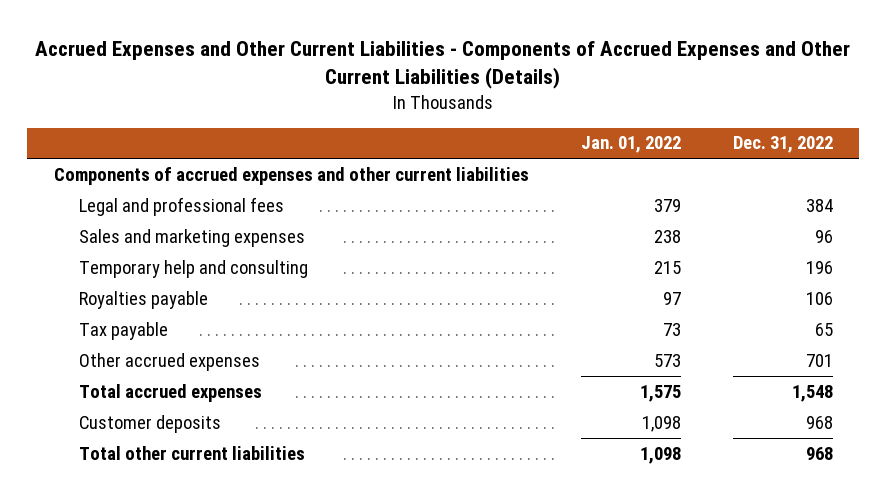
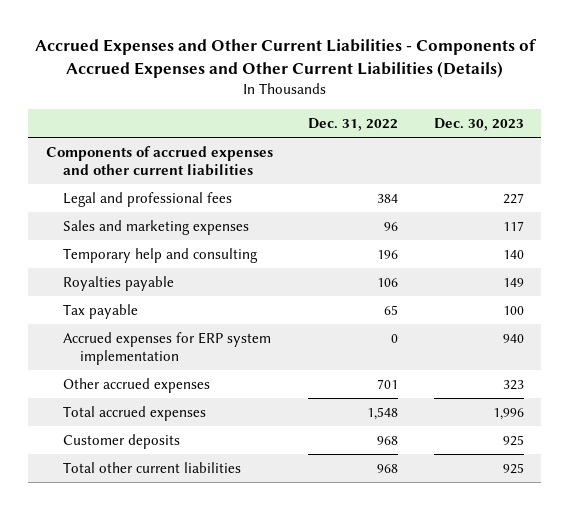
- | Jan. 01, 2022 | Dec. 31, 2022
+ | Dec. 31, 2022 | Dec. 30, 2023
+ Accrued expenses for ERP system implementation | 0 | 940

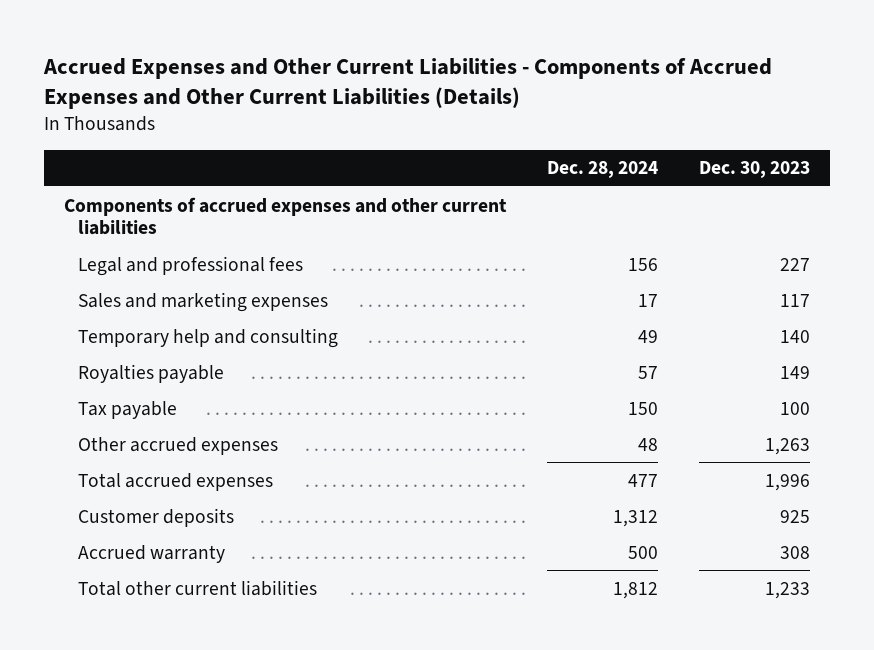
- | Dec. 31, 2022 | Dec. 30, 2023
+ | Dec. 28, 2024 | Dec. 30, 2023
- Accrued expenses for ERP system implementation | 0 | 940
- Other accrued expenses | 701 | 323
+ Other accrued expenses | 48 | 1,263
- Total other current liabilities | 968 | 925
+ Accrued warranty | 500 | 308
+ Total other current liabilities | 1,812 | 1,233

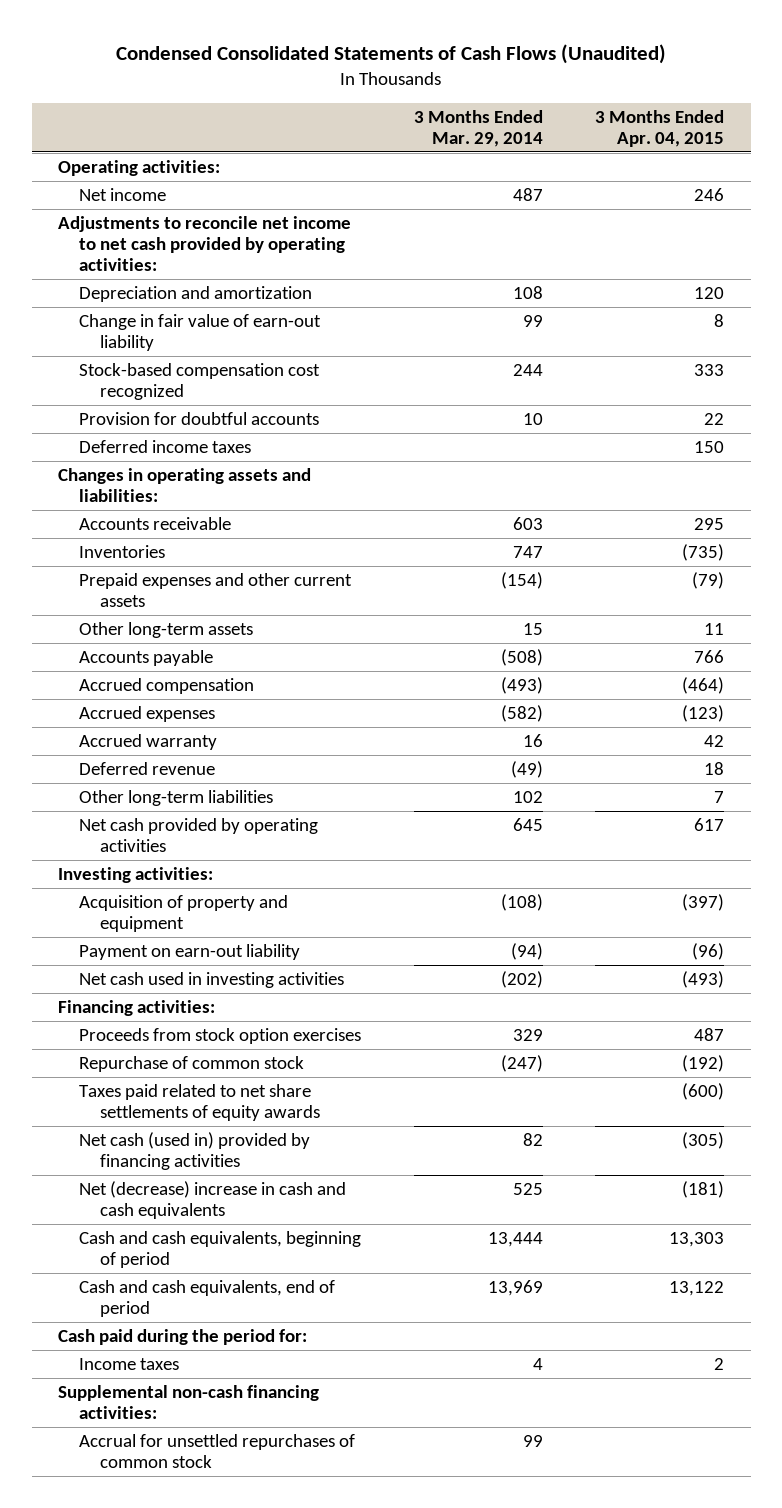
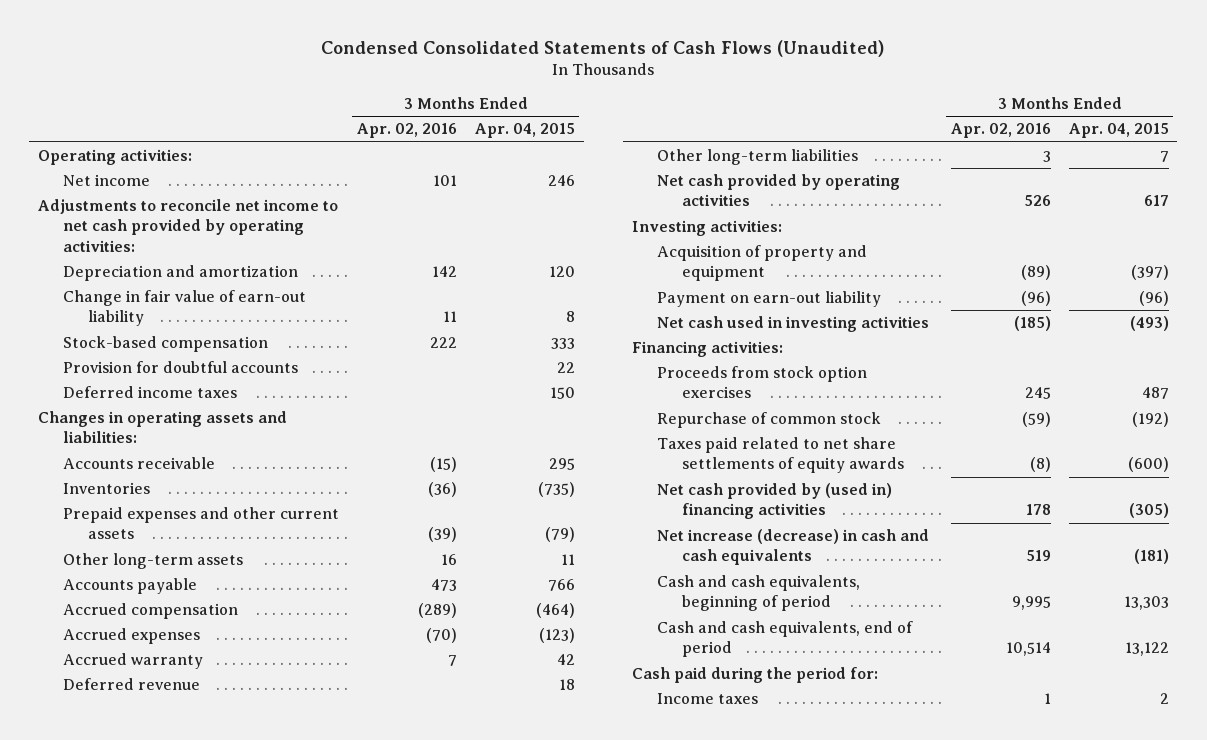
- | 3 Months Ended Mar. 29, 2014 | 3 Months Ended Apr. 04, 2015
+ | 3 Months Ended Apr. 02, 2016 | 3 Months Ended Apr. 04, 2015
- Stock-based compensation cost recognized | 244 | 333
+ Stock-based compensation | 222 | 333
- Net cash (used in) provided by financing activities | 82 | (305)
- Net (decrease) increase in cash and cash equivalents | 525 | (181)
+ Net cash provided by (used in) financing activities | 178 | (305)
+ Net increase (decrease) in cash and cash equivalents | 519 | (181)
- Supplemental non-cash financing activities:
- Accrual for unsettled repurchases of common stock | 99 |

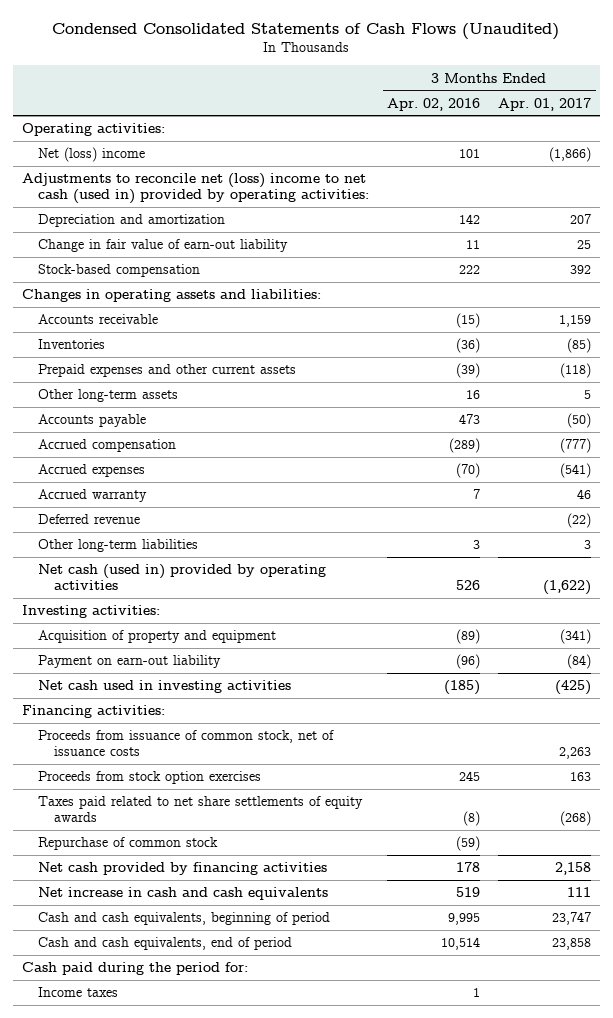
- | 3 Months Ended Apr. 02, 2016 | 3 Months Ended Apr. 04, 2015
+ | 3 Months Ended Apr. 02, 2016 | 3 Months Ended Apr. 01, 2017
- Net income | 101 | 246
- Adjustments to reconcile net income to net cash provided by operating activities:
+ Net (loss) income | 101 | (1,866)
+ Adjustments to reconcile net (loss) income to net cash (used in) provided by operating activities:
- Provision for doubtful accounts | | 22
- Deferred income taxes | | 150
- Net cash provided by operating activities | 526 | 617
+ Net cash (used in) provided by operating activities | 526 | (1,622)
+ Proceeds from issuance of common stock, net of issuance costs | | 2,263
- Net cash provided by (used in) financing activities | 178 | (305)
- Net increase (decrease) in cash and cash equivalents | 519 | (181)
moved down: Repurchase of common stock | (59) |
+ Net cash provided by financing activities | 178 | 2,158
+ Net increase in cash and cash equivalents | 519 | 111

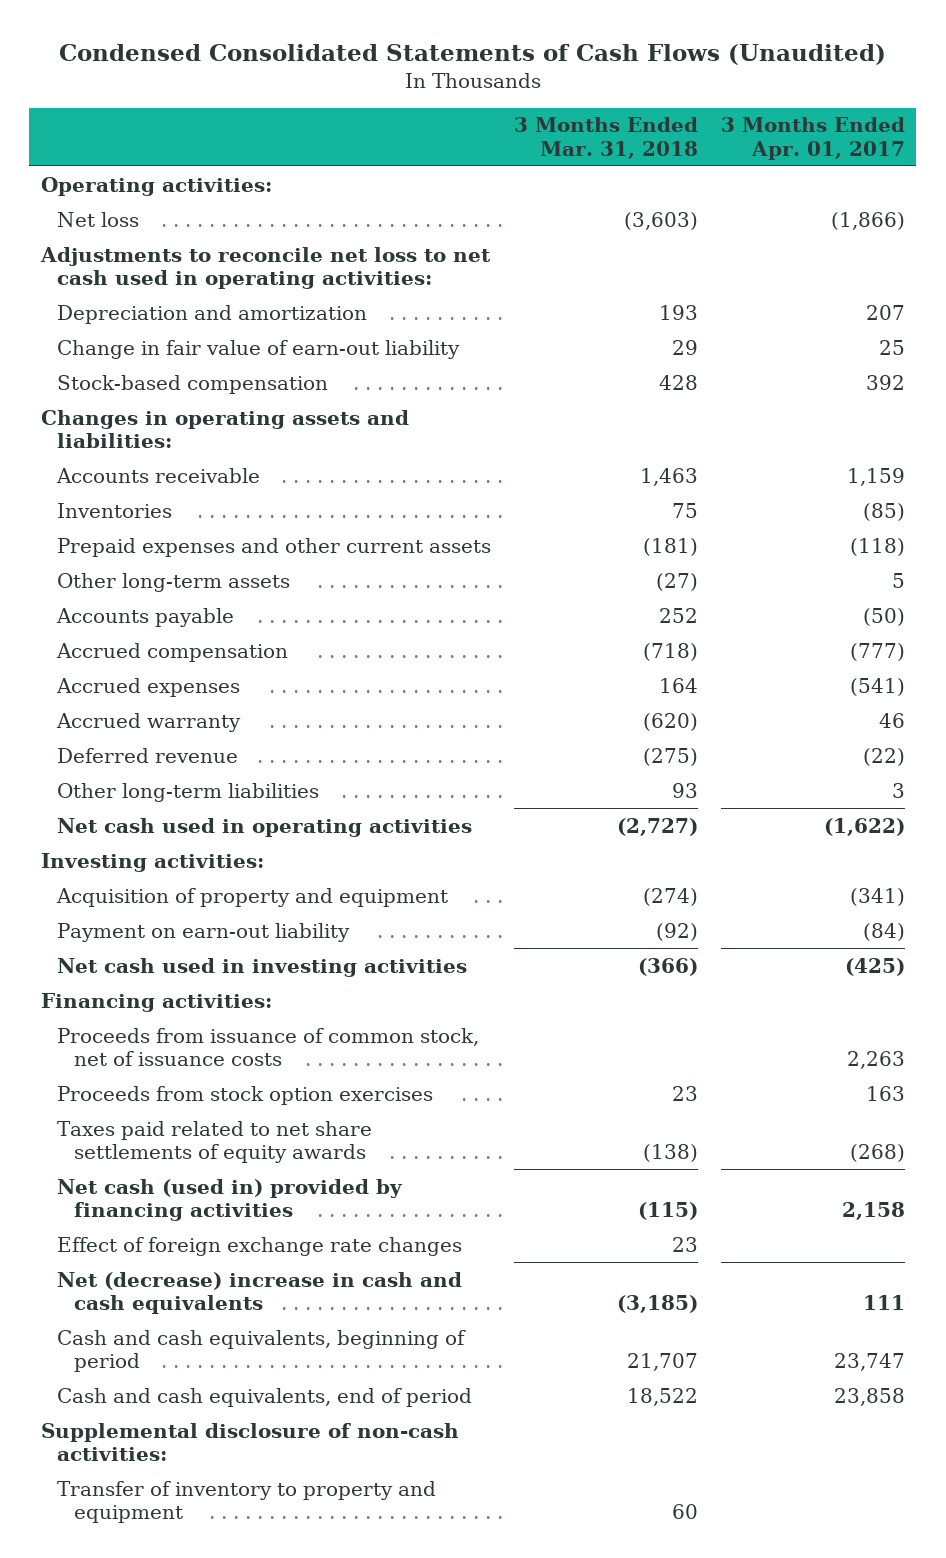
- | 3 Months Ended Apr. 02, 2016 | 3 Months Ended Apr. 01, 2017
+ | 3 Months Ended Mar. 31, 2018 | 3 Months Ended Apr. 01, 2017
- Net (loss) income | 101 | (1,866)
- Adjustments to reconcile net (loss) income to net cash (used in) provided by operating activities:
+ Net loss | (3,603) | (1,866)
+ Adjustments to reconcile net loss to net cash used in operating activities:
- Net cash (used in) provided by operating activities | 526 | (1,622)
+ Net cash used in operating activities | (2,727) | (1,622)
- Repurchase of common stock | (59) |
- Net cash provided by financing activities | 178 | 2,158
- Net increase in cash and cash equivalents | 519 | 111
+ Net cash (used in) provided by financing activities | (115) | 2,158
+ Effect of foreign exchange rate changes | 23 |
+ Net (decrease) increase in cash and cash equivalents | (3,185) | 111
- Cash paid during the period for:
- Income taxes | 1 |
+ Supplemental disclosure of non-cash activities:
+ Transfer of inventory to property and equipment | 60 |

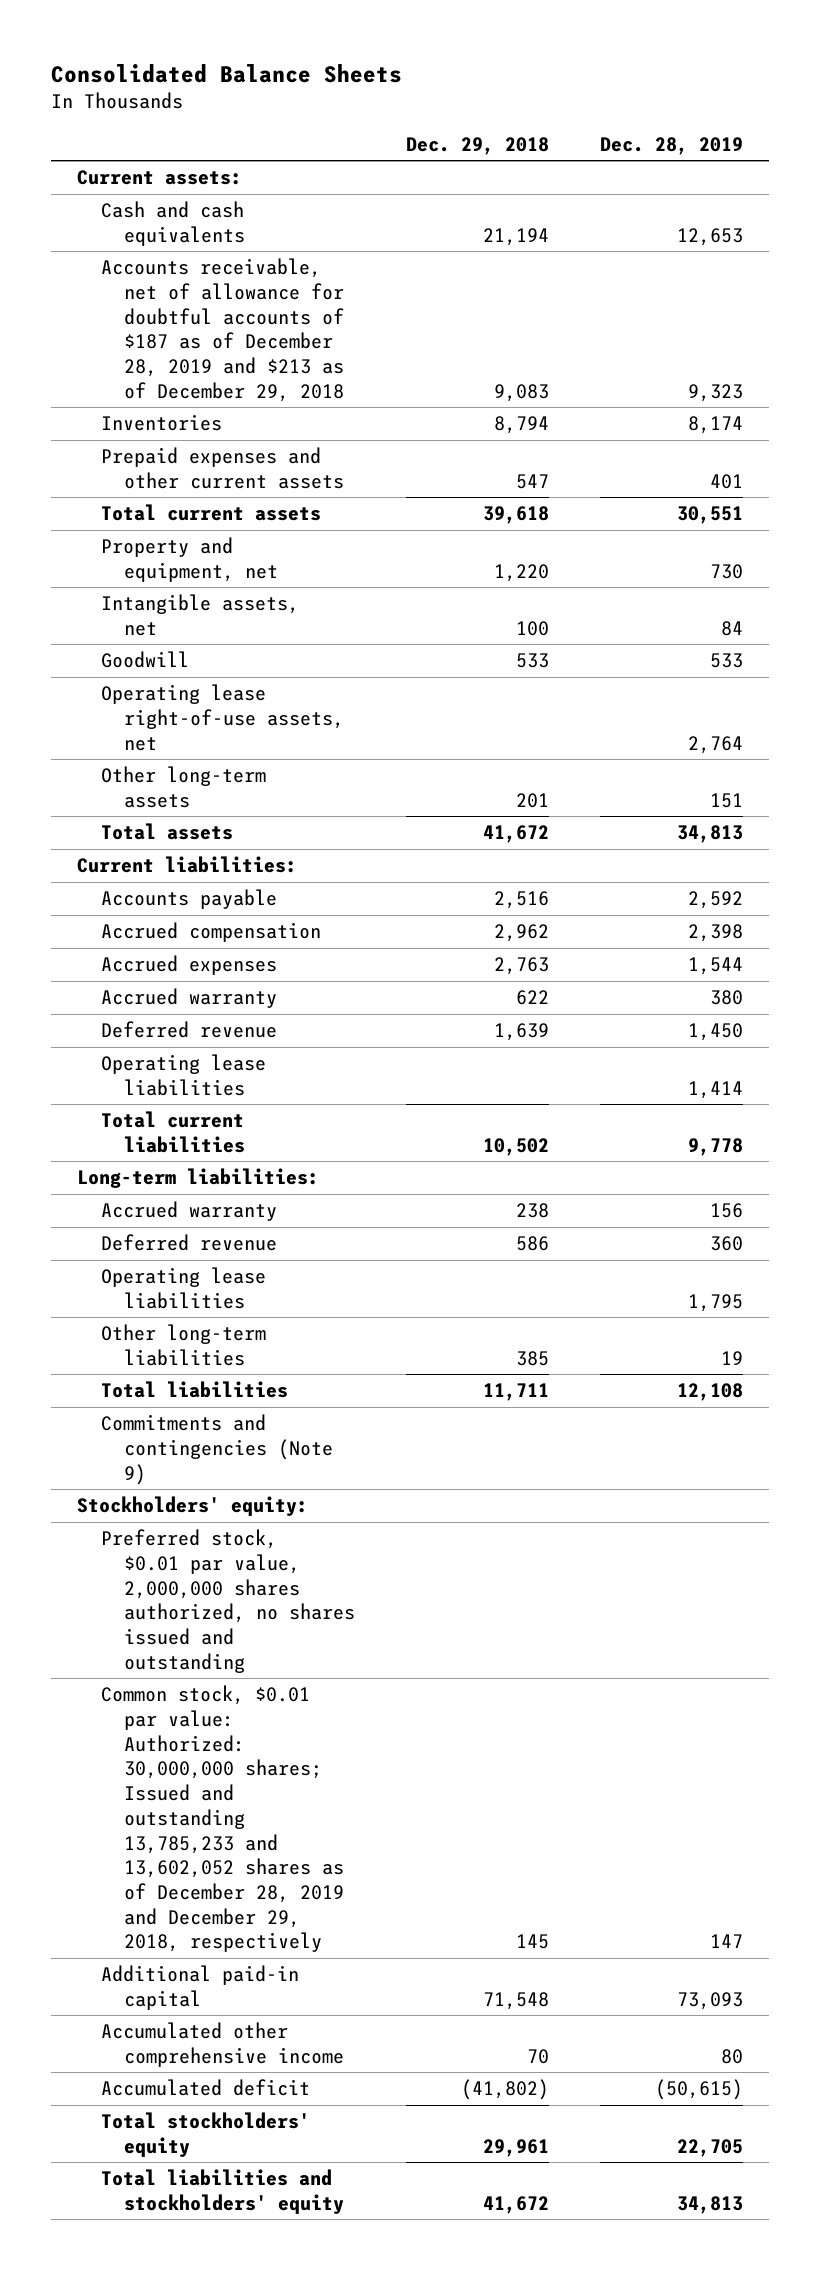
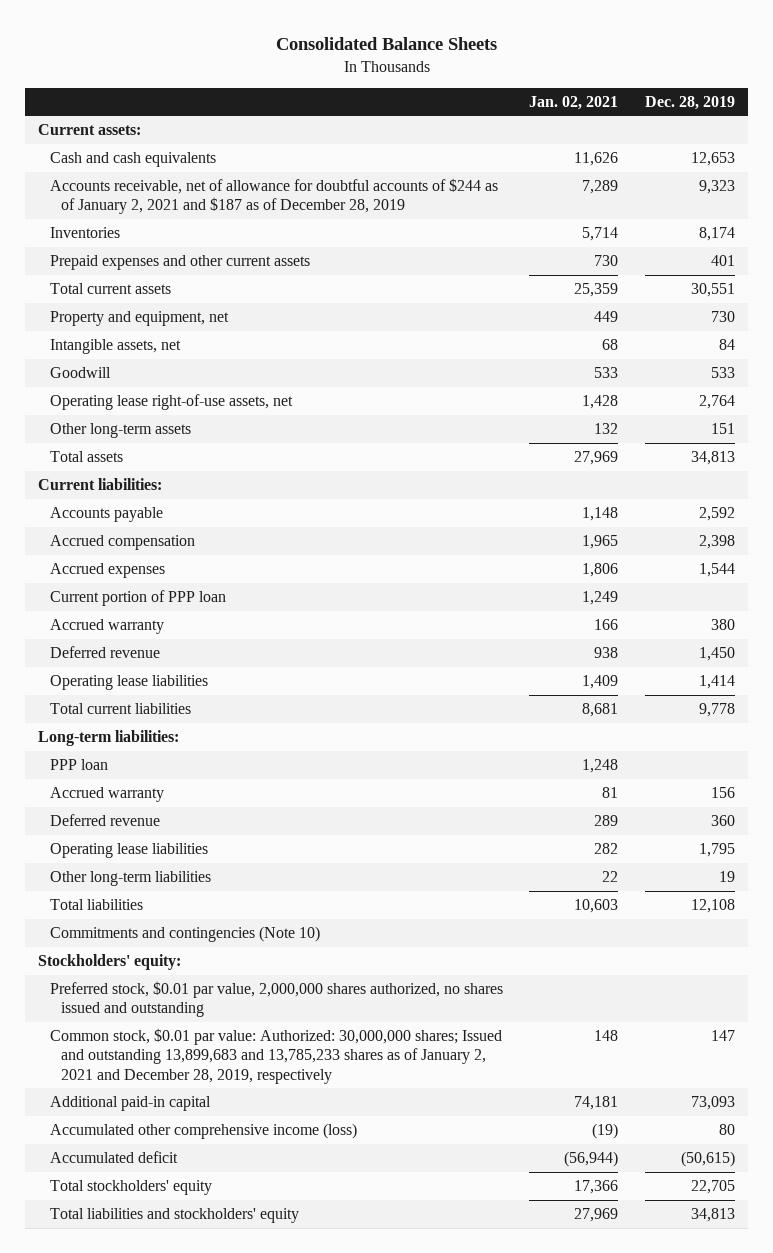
- | Dec. 29, 2018 | Dec. 28, 2019
+ | Jan. 02, 2021 | Dec. 28, 2019
- Accounts receivable, net of allowance for doubtful accounts of $187 as of December 28, 2019 and $213 as of December 29, 2018 | 9,083 | 9,323
+ Accounts receivable, net of allowance for doubtful accounts of $244 as of January 2, 2021 and $187 as of December 28, 2019 | 7,289 | 9,323
+ Current portion of PPP loan | 1,249 |
+ PPP loan | 1,248 |
- Commitments and contingencies (Note 9)
+ Commitments and contingencies (Note 10)
- Common stock, $0.01 par value: Authorized: 30,000,000 shares; Issued and outstanding 13,785,233 and 13,602,052 shares as of December 28, 2019 and December 29, 2018, respectively | 145 | 147
+ Common stock, $0.01 par value: Authorized: 30,000,000 shares; Issued and outstanding 13,899,683 and 13,785,233 shares as of January 2, 2021 and December 28, 2019, respectively | 148 | 147
- Accumulated other comprehensive income | 70 | 80
+ Accumulated other comprehensive income (loss) | (19) | 80

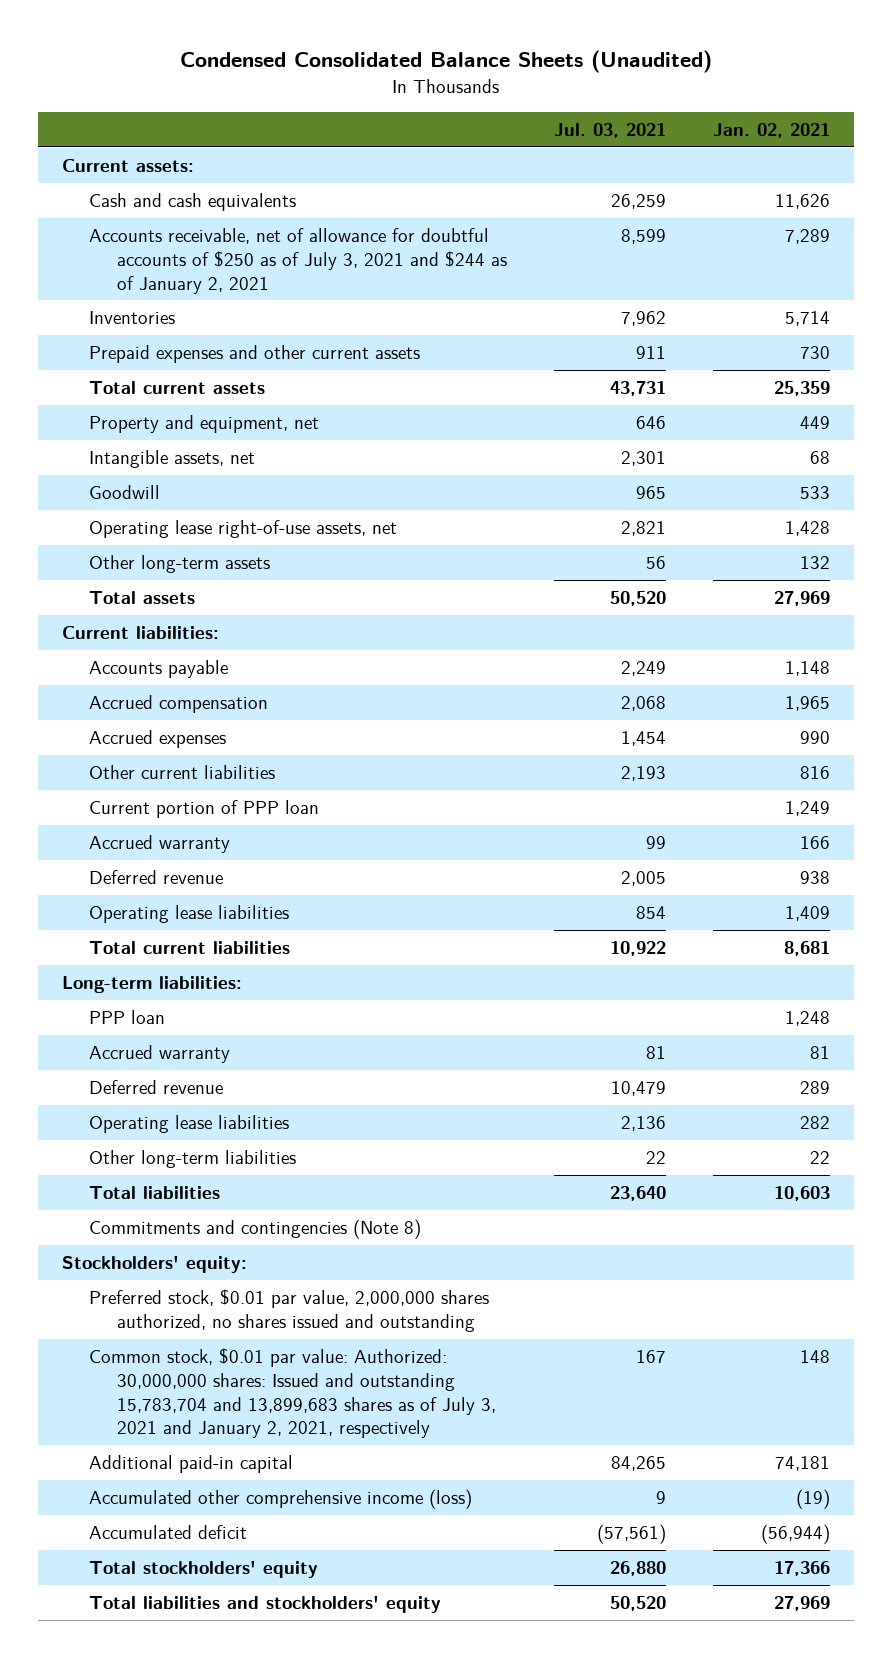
- Consolidated Balance Sheets
+ Condensed Consolidated Balance Sheets (Unaudited)
- | Jan. 02, 2021 | Dec. 28, 2019
+ | Jul. 03, 2021 | Jan. 02, 2021
- Accounts receivable, net of allowance for doubtful accounts of $244 as of January 2, 2021 and $187 as of December 28, 2019 | 7,289 | 9,323
+ Accounts receivable, net of allowance for doubtful accounts of $250 as of July 3, 2021 and $244 as of January 2, 2021 | 8,599 | 7,289
- Accrued expenses | 1,806 | 1,544
+ Accrued expenses | 1,454 | 990
+ Other current liabilities | 2,193 | 816
- Commitments and contingencies (Note 10)
+ Commitments and contingencies (Note 8)
- Common stock, $0.01 par value: Authorized: 30,000,000 shares; Issued and outstanding 13,899,683 and 13,785,233 shares as of January 2, 2021 and December 28, 2019, respectively | 148 | 147
+ Common stock, $0.01 par value: Authorized: 30,000,000 shares: Issued and outstanding 15,783,704 and 13,899,683 shares as of July 3, 2021 and January 2, 2021, respectively | 167 | 148

